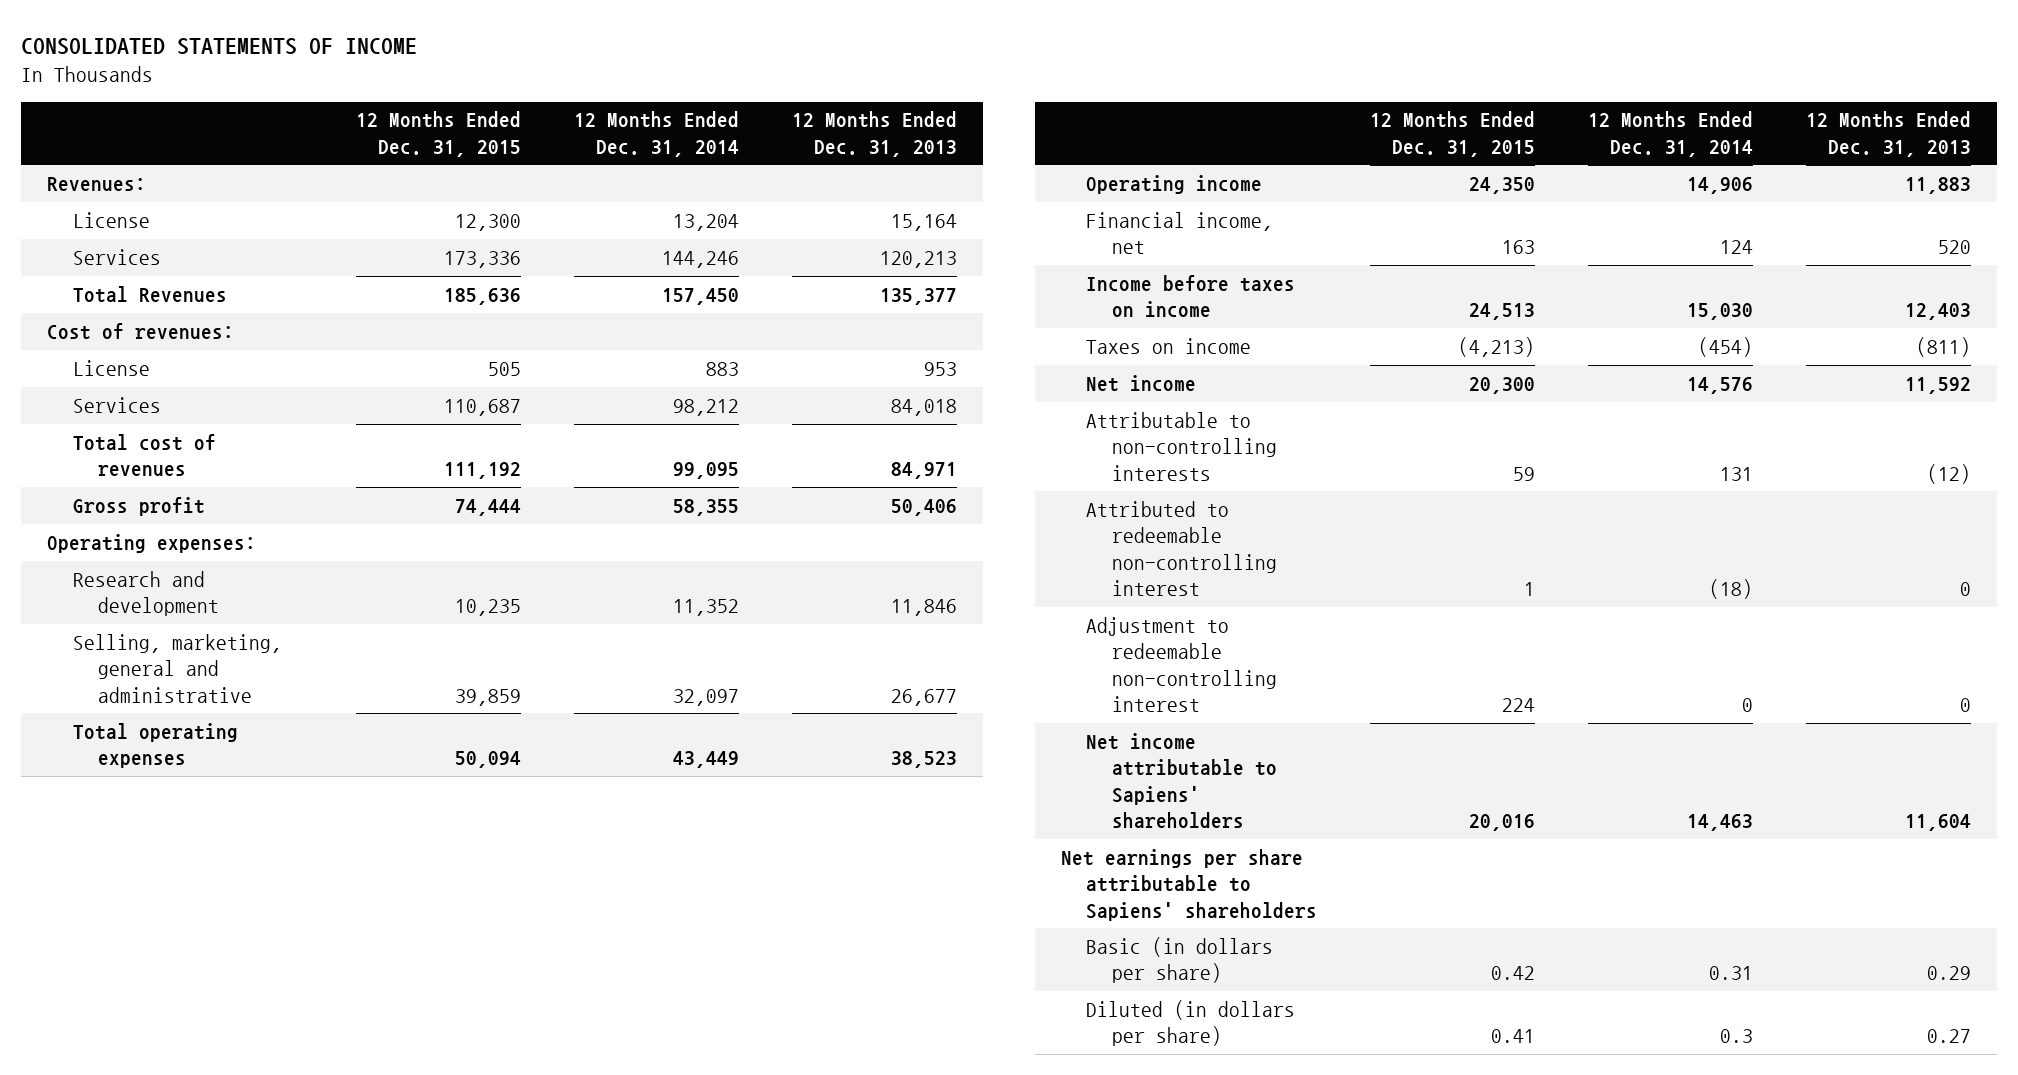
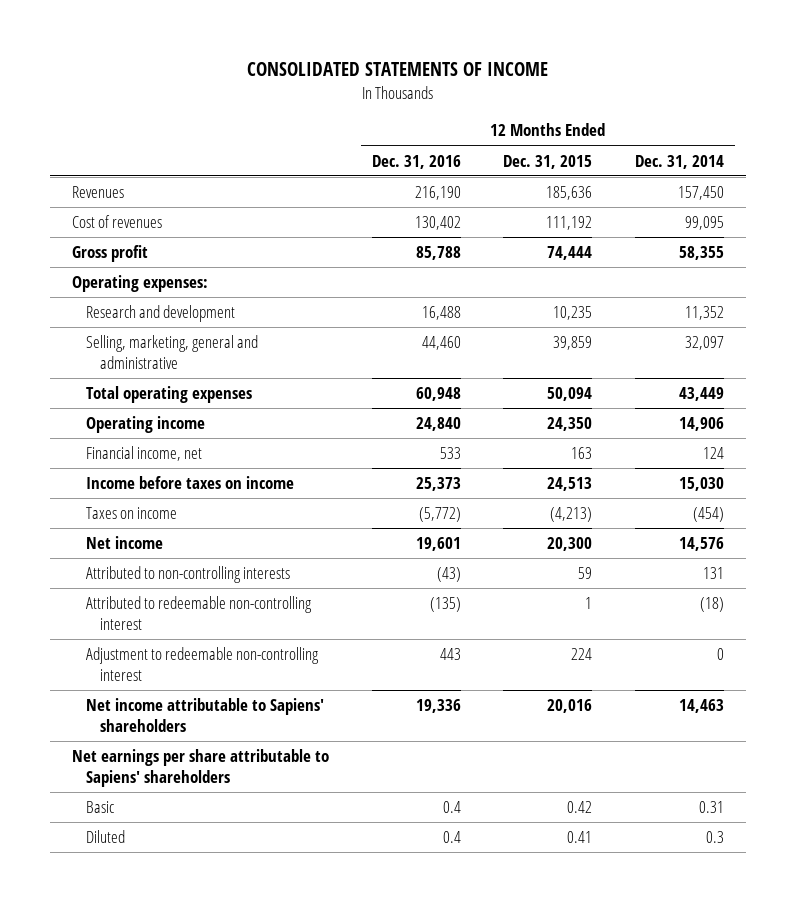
- | 12 Months Ended Dec. 31, 2015 | 12 Months Ended Dec. 31, 2014 | 12 Months Ended Dec. 31, 2013
+ | 12 Months Ended Dec. 31, 2016 | 12 Months Ended Dec. 31, 2015 | 12 Months Ended Dec. 31, 2014
- Revenues:
- License | 12,300 | 13,204 | 15,164
- Services | 173,336 | 144,246 | 120,213
- Total Revenues | 185,636 | 157,450 | 135,377
- Cost of revenues:
- License | 505 | 883 | 953
- Services | 110,687 | 98,212 | 84,018
- Total cost of revenues | 111,192 | 99,095 | 84,971
+ Revenues | 216,190 | 185,636 | 157,450
+ Cost of revenues | 130,402 | 111,192 | 99,095
- Attributable to non-controlling interests | 59 | 131 | (12)
+ Attributed to non-controlling interests | (43) | 59 | 131
- Basic (in dollars per share) | 0.42 | 0.31 | 0.29
- Diluted (in dollars per share) | 0.41 | 0.3 | 0.27
+ Basic | 0.4 | 0.42 | 0.31
+ Diluted | 0.4 | 0.41 | 0.3

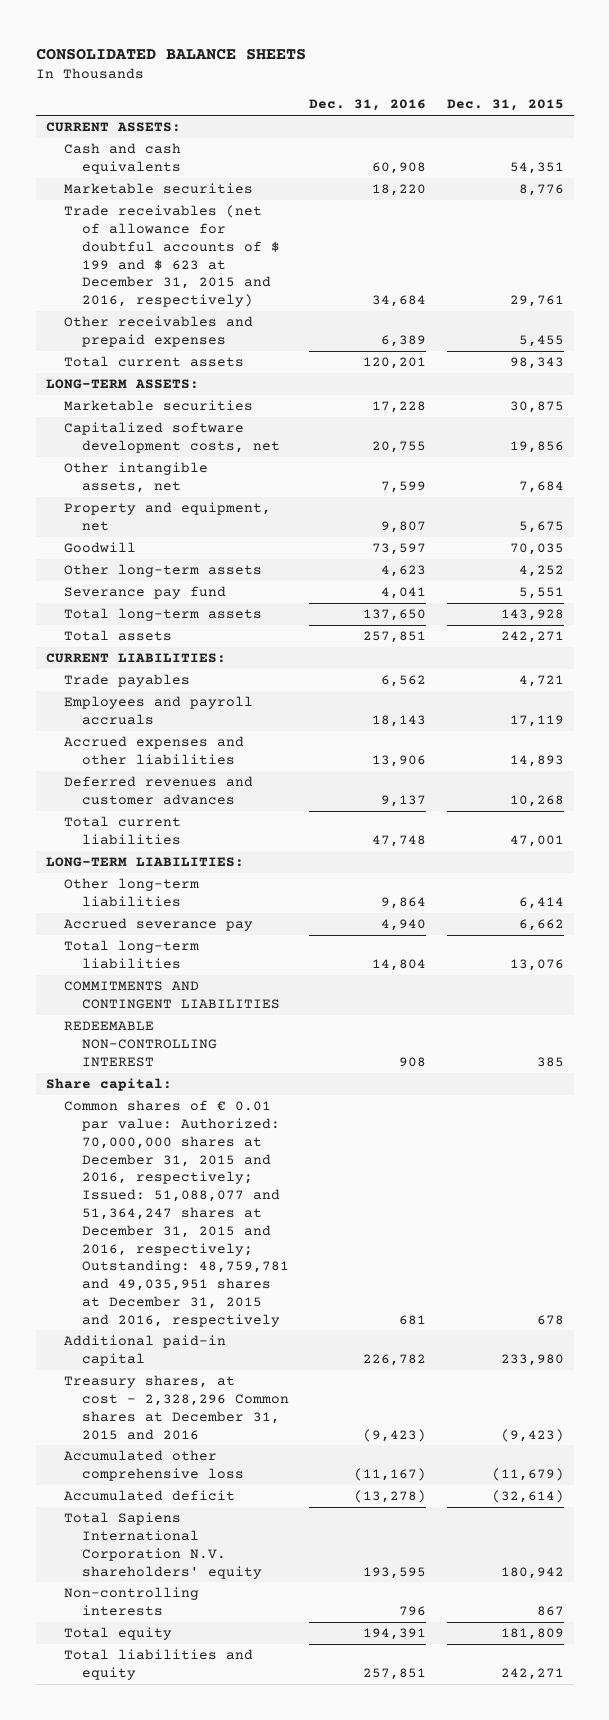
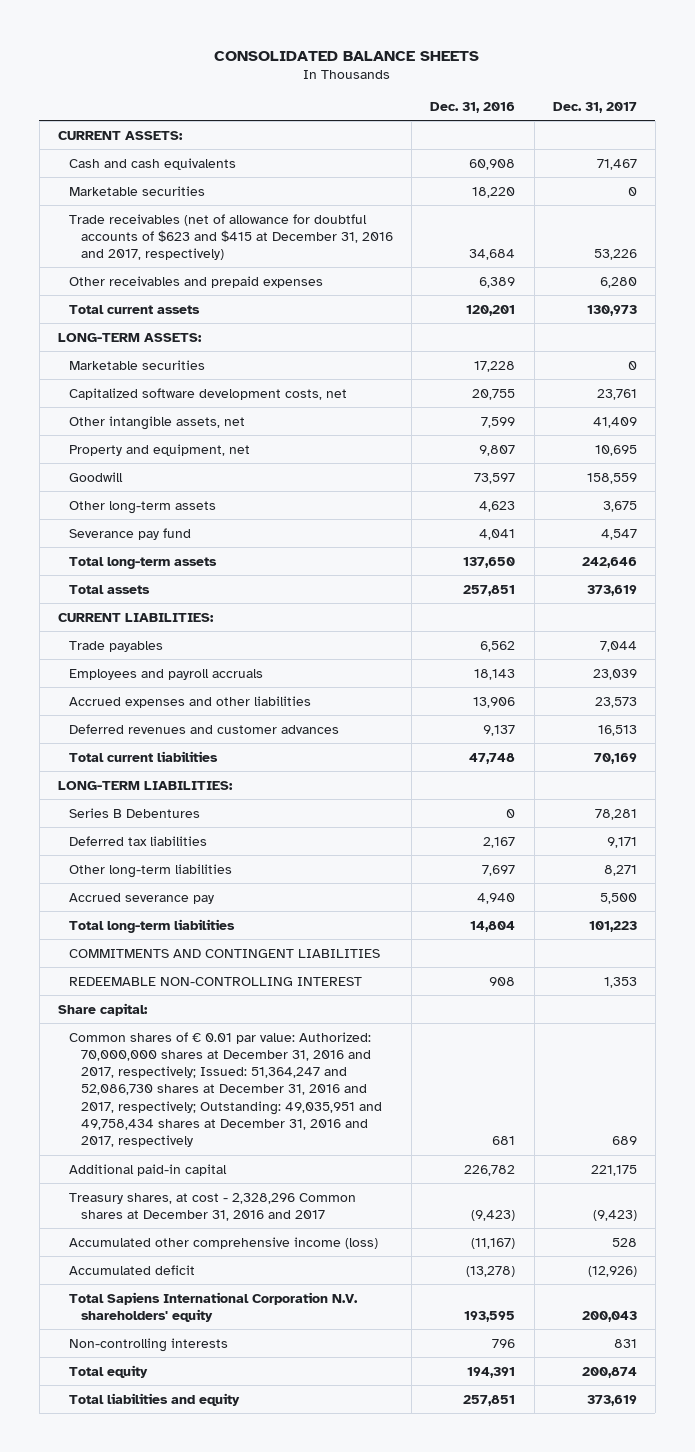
- | Dec. 31, 2016 | Dec. 31, 2015
+ | Dec. 31, 2016 | Dec. 31, 2017
- Trade receivables (net of allowance for doubtful accounts of $ 199 and $ 623 at December 31, 2015 and 2016, respectively) | 34,684 | 29,761
+ Trade receivables (net of allowance for doubtful accounts of $623 and $415 at December 31, 2016 and 2017, respectively) | 34,684 | 53,226
- Other long-term liabilities | 9,864 | 6,414
+ Series B Debentures | 0 | 78,281
+ Deferred tax liabilities | 2,167 | 9,171
+ Other long-term liabilities | 7,697 | 8,271
- Common shares of € 0.01 par value: Authorized: 70,000,000 shares at December 31, 2015 and 2016, respectively; Issued: 51,088,077 and 51,364,247 shares at December 31, 2015 and 2016, respectively; Outstanding: 48,759,781 and 49,035,951 shares at December 31, 2015 and 2016, respectively | 681 | 678
+ Common shares of € 0.01 par value: Authorized: 70,000,000 shares at December 31, 2016 and 2017, respectively; Issued: 51,364,247 and 52,086,730 shares at December 31, 2016 and 2017, respectively; Outstanding: 49,035,951 and 49,758,434 shares at December 31, 2016 and 2017, respectively | 681 | 689
- Treasury shares, at cost - 2,328,296 Common shares at December 31, 2015 and 2016 | (9,423) | (9,423)
- Accumulated other comprehensive loss | (11,167) | (11,679)
+ Treasury shares, at cost - 2,328,296 Common shares at December 31, 2016 and 2017 | (9,423) | (9,423)
+ Accumulated other comprehensive income (loss) | (11,167) | 528

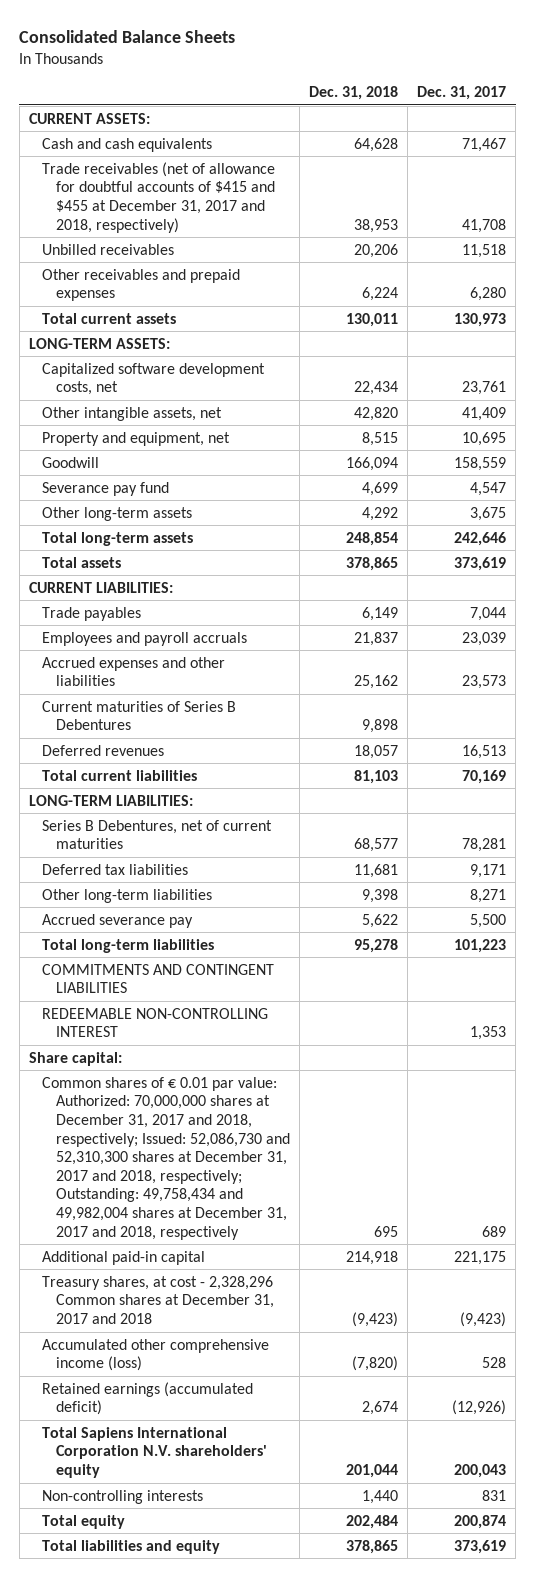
- CONSOLIDATED BALANCE SHEETS
+ Consolidated Balance Sheets
- | Dec. 31, 2016 | Dec. 31, 2017
+ | Dec. 31, 2018 | Dec. 31, 2017
- Marketable securities | 18,220 | 0
- Trade receivables (net of allowance for doubtful accounts of $623 and $415 at December 31, 2016 and 2017, respectively) | 34,684 | 53,226
+ Trade receivables (net of allowance for doubtful accounts of $415 and $455 at December 31, 2017 and 2018, respectively) | 38,953 | 41,708
+ Unbilled receivables | 20,206 | 11,518
- Marketable securities | 17,228 | 0
moved down: Other long-term assets | 4,292 | 3,675
- Deferred revenues and customer advances | 9,137 | 16,513
+ Current maturities of Series B Debentures | 9,898 |
+ Deferred revenues | 18,057 | 16,513
- Series B Debentures | 0 | 78,281
+ Series B Debentures, net of current maturities | 68,577 | 78,281
- Common shares of € 0.01 par value: Authorized: 70,000,000 shares at December 31, 2016 and 2017, respectively; Issued: 51,364,247 and 52,086,730 shares at December 31, 2016 and 2017, respectively; Outstanding: 49,035,951 and 49,758,434 shares at December 31, 2016 and 2017, respectively | 681 | 689
+ Common shares of € 0.01 par value: Authorized: 70,000,000 shares at December 31, 2017 and 2018, respectively; Issued: 52,086,730 and 52,310,300 shares at December 31, 2017 and 2018, respectively; Outstanding: 49,758,434 and 49,982,004 shares at December 31, 2017 and 2018, respectively | 695 | 689
- Treasury shares, at cost - 2,328,296 Common shares at December 31, 2016 and 2017 | (9,423) | (9,423)
+ Treasury shares, at cost - 2,328,296 Common shares at December 31, 2017 and 2018 | (9,423) | (9,423)
- Accumulated deficit | (13,278) | (12,926)
+ Retained earnings (accumulated deficit) | 2,674 | (12,926)

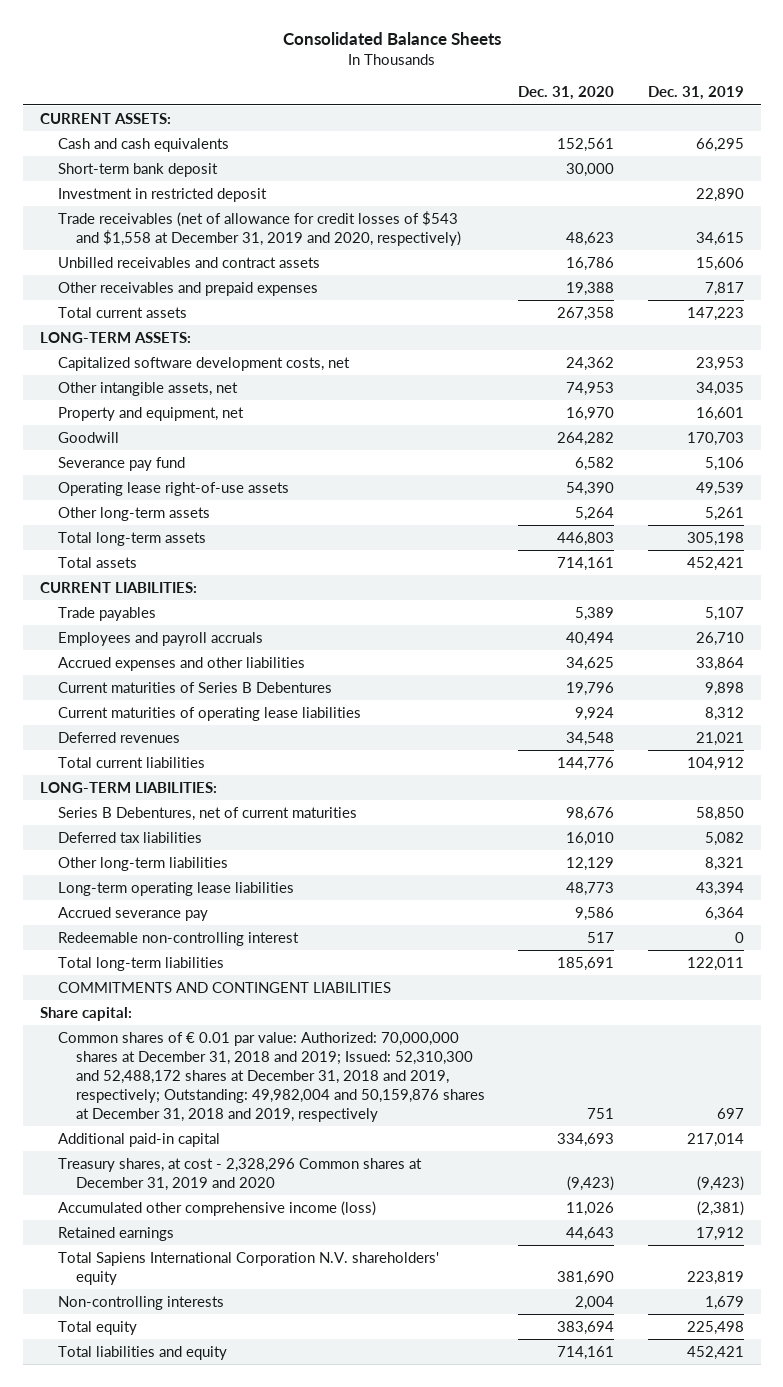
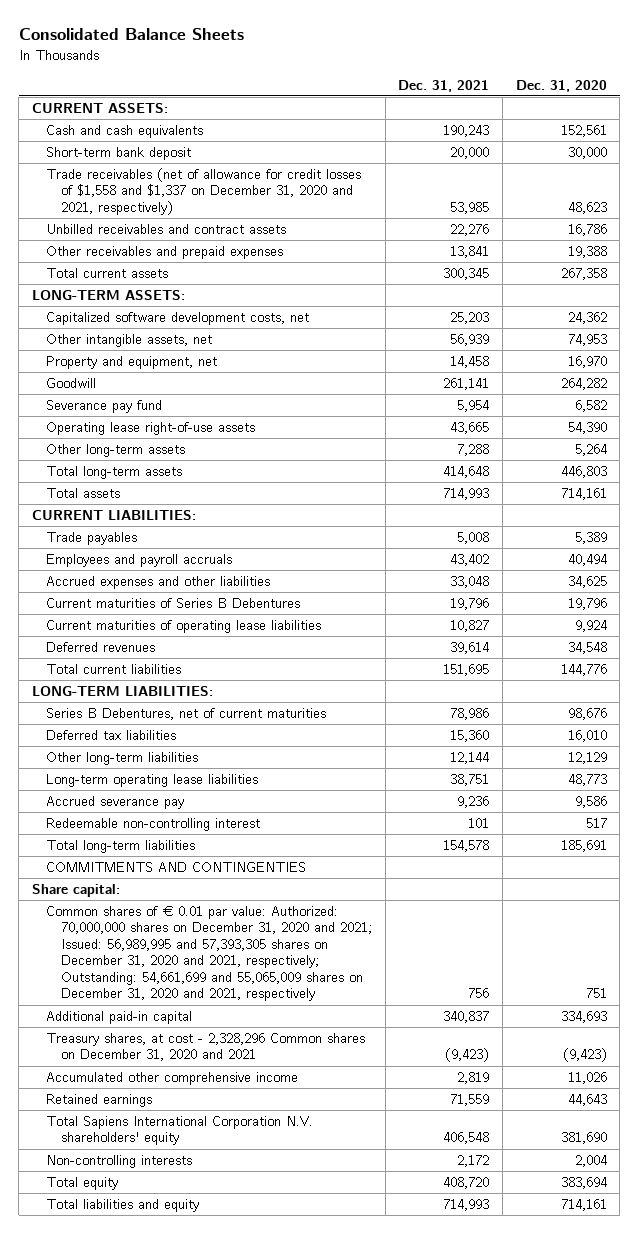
- | Dec. 31, 2020 | Dec. 31, 2019
+ | Dec. 31, 2021 | Dec. 31, 2020
- Investment in restricted deposit | | 22,890
- Trade receivables (net of allowance for credit losses of $543 and $1,558 at December 31, 2019 and 2020, respectively) | 48,623 | 34,615
+ Trade receivables (net of allowance for credit losses of $1,558 and $1,337 on December 31, 2020 and 2021, respectively) | 53,985 | 48,623
- COMMITMENTS AND CONTINGENT LIABILITIES
+ COMMITMENTS AND CONTINGENTIES
- Common shares of € 0.01 par value: Authorized: 70,000,000 shares at December 31, 2018 and 2019; Issued: 52,310,300 and 52,488,172 shares at December 31, 2018 and 2019, respectively; Outstanding: 49,982,004 and 50,159,876 shares at December 31, 2018 and 2019, respectively | 751 | 697
+ Common shares of € 0.01 par value: Authorized: 70,000,000 shares on December 31, 2020 and 2021; Issued: 56,989,995 and 57,393,305 shares on December 31, 2020 and 2021, respectively; Outstanding: 54,661,699 and 55,065,009 shares on December 31, 2020 and 2021, respectively | 756 | 751
- Treasury shares, at cost - 2,328,296 Common shares at December 31, 2019 and 2020 | (9,423) | (9,423)
- Accumulated other comprehensive income (loss) | 11,026 | (2,381)
+ Treasury shares, at cost - 2,328,296 Common shares on December 31, 2020 and 2021 | (9,423) | (9,423)
+ Accumulated other comprehensive income | 2,819 | 11,026

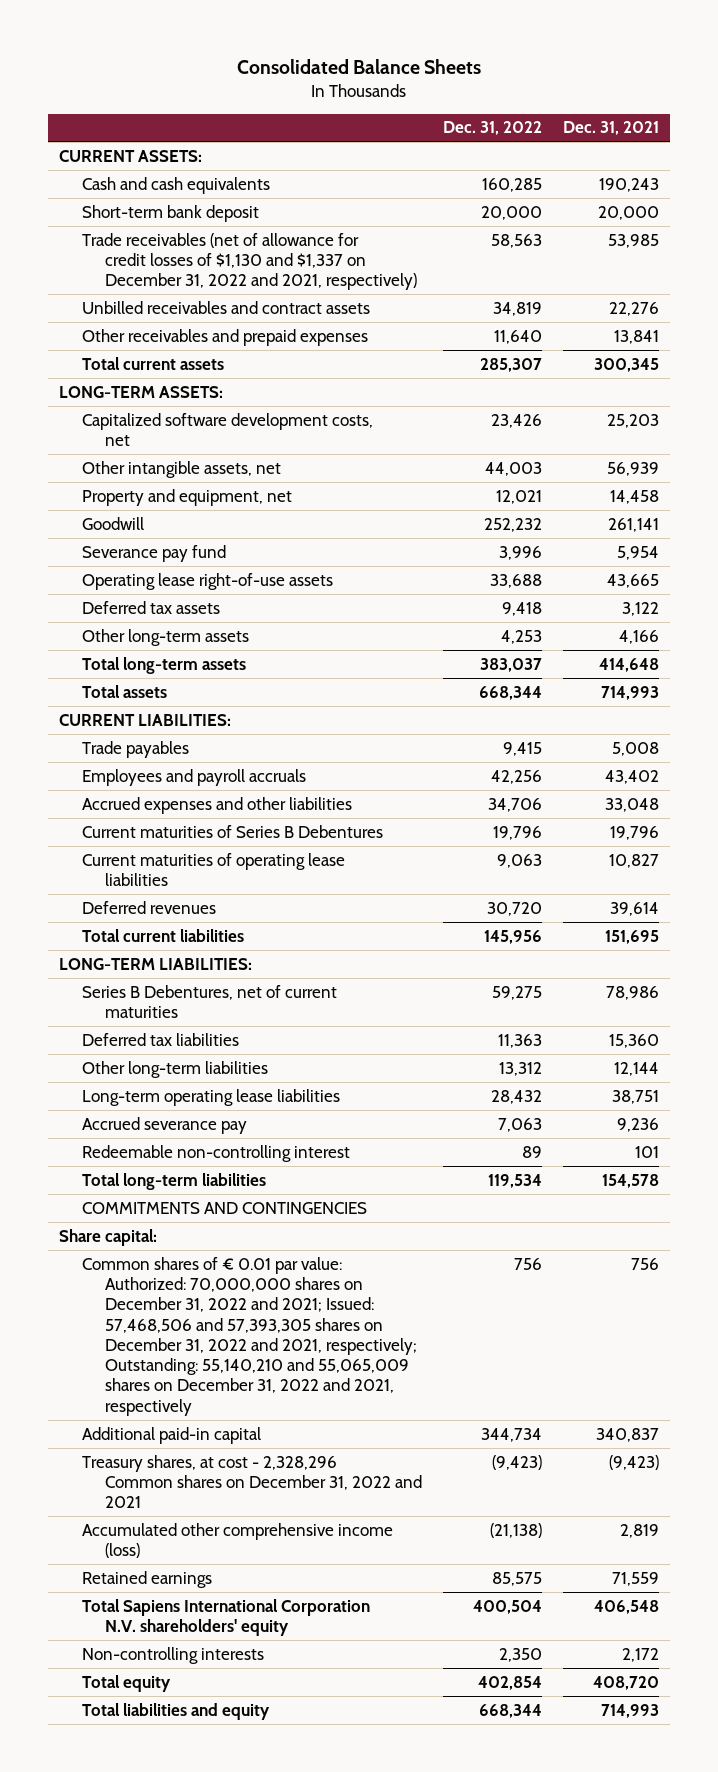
- | Dec. 31, 2021 | Dec. 31, 2020
+ | Dec. 31, 2022 | Dec. 31, 2021
- Trade receivables (net of allowance for credit losses of $1,558 and $1,337 on December 31, 2020 and 2021, respectively) | 53,985 | 48,623
+ Trade receivables (net of allowance for credit losses of $1,130 and $1,337 on December 31, 2022 and 2021, respectively) | 58,563 | 53,985
- Other long-term assets | 7,288 | 5,264
+ Deferred tax assets | 9,418 | 3,122
+ Other long-term assets | 4,253 | 4,166
- COMMITMENTS AND CONTINGENTIES
+ COMMITMENTS AND CONTINGENCIES
- Common shares of € 0.01 par value: Authorized: 70,000,000 shares on December 31, 2020 and 2021; Issued: 56,989,995 and 57,393,305 shares on December 31, 2020 and 2021, respectively; Outstanding: 54,661,699 and 55,065,009 shares on December 31, 2020 and 2021, respectively | 756 | 751
+ Common shares of € 0.01 par value: Authorized: 70,000,000 shares on December 31, 2022 and 2021; Issued: 57,468,506 and 57,393,305 shares on December 31, 2022 and 2021, respectively; Outstanding: 55,140,210 and 55,065,009 shares on December 31, 2022 and 2021, respectively | 756 | 756
- Treasury shares, at cost - 2,328,296 Common shares on December 31, 2020 and 2021 | (9,423) | (9,423)
- Accumulated other comprehensive income | 2,819 | 11,026
+ Treasury shares, at cost - 2,328,296 Common shares on December 31, 2022 and 2021 | (9,423) | (9,423)
+ Accumulated other comprehensive income (loss) | (21,138) | 2,819

